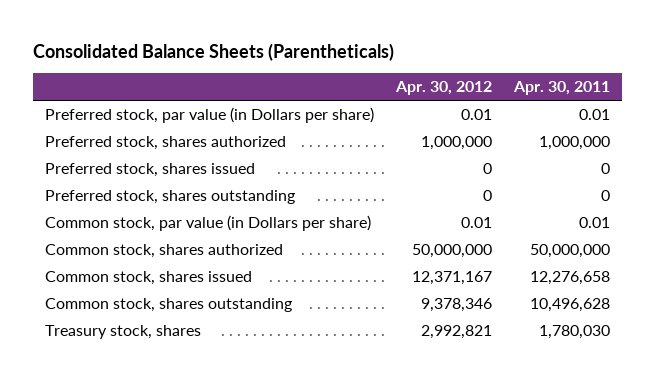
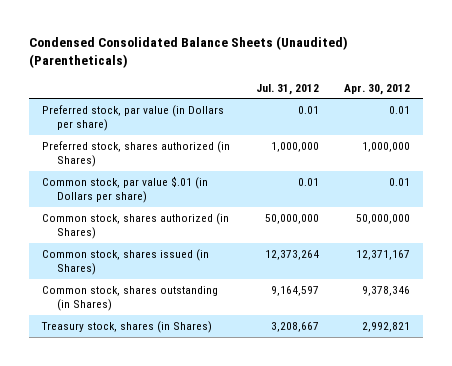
- Consolidated Balance Sheets (Parentheticals)
+ Condensed Consolidated Balance Sheets (Unaudited) (Parentheticals)
- | Apr. 30, 2012 | Apr. 30, 2011
+ | Jul. 31, 2012 | Apr. 30, 2012
- Preferred stock, shares authorized | 1,000,000 | 1,000,000
- Preferred stock, shares issued | 0 | 0
- Preferred stock, shares outstanding | 0 | 0
- Common stock, par value (in Dollars per share) | 0.01 | 0.01
- Common stock, shares authorized | 50,000,000 | 50,000,000
- Common stock, shares issued | 12,371,167 | 12,276,658
- Common stock, shares outstanding | 9,378,346 | 10,496,628
- Treasury stock, shares | 2,992,821 | 1,780,030
+ Preferred stock, shares authorized (in Shares) | 1,000,000 | 1,000,000
+ Common stock, par value $.01 (in Dollars per share) | 0.01 | 0.01
+ Common stock, shares authorized (in Shares) | 50,000,000 | 50,000,000
+ Common stock, shares issued (in Shares) | 12,373,264 | 12,371,167
+ Common stock, shares outstanding (in Shares) | 9,164,597 | 9,378,346
+ Treasury stock, shares (in Shares) | 3,208,667 | 2,992,821

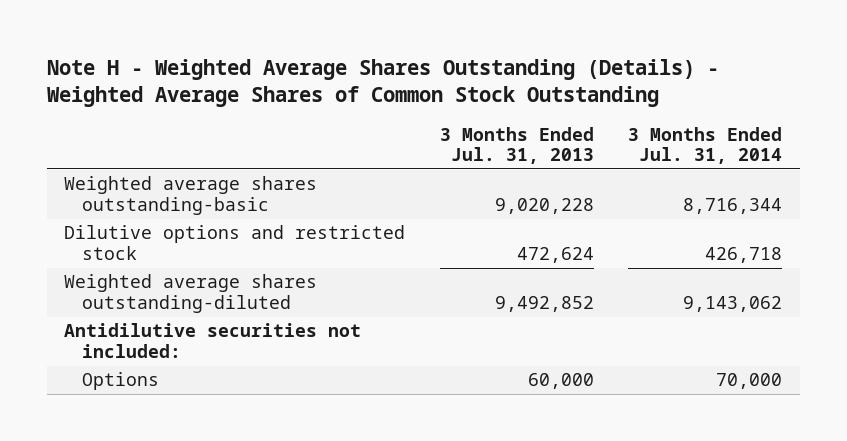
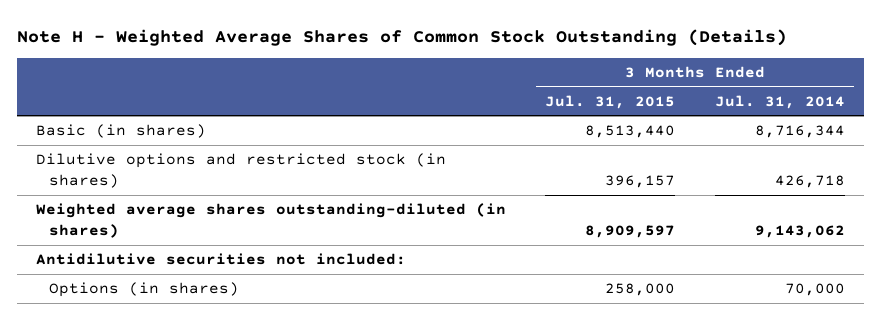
- Note H - Weighted Average Shares Outstanding (Details) - Weighted Average Shares of Common Stock Outstanding
+ Note H - Weighted Average Shares of Common Stock Outstanding (Details)
- | 3 Months Ended Jul. 31, 2013 | 3 Months Ended Jul. 31, 2014
+ | 3 Months Ended Jul. 31, 2015 | 3 Months Ended Jul. 31, 2014
- Weighted average shares outstanding-basic | 9,020,228 | 8,716,344
- Dilutive options and restricted stock | 472,624 | 426,718
- Weighted average shares outstanding-diluted | 9,492,852 | 9,143,062
+ Basic (in shares) | 8,513,440 | 8,716,344
+ Dilutive options and restricted stock (in shares) | 396,157 | 426,718
+ Weighted average shares outstanding-diluted (in shares) | 8,909,597 | 9,143,062
- Options | 60,000 | 70,000
+ Options (in shares) | 258,000 | 70,000

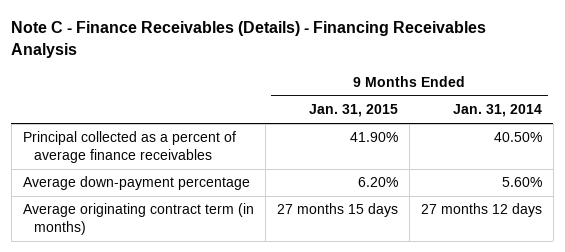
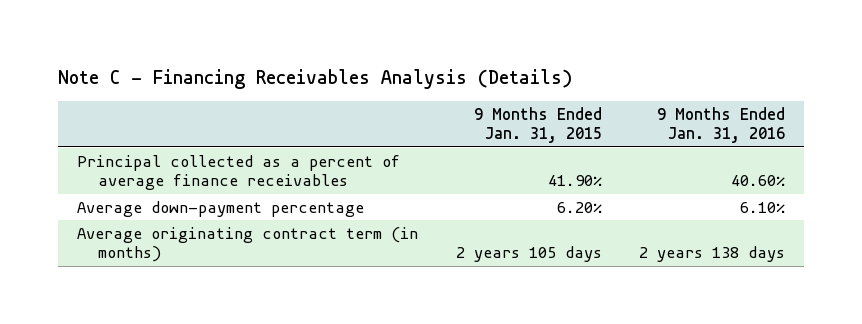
- Note C - Finance Receivables (Details) - Financing Receivables Analysis
+ Note C - Financing Receivables Analysis (Details)
- | 9 Months Ended Jan. 31, 2015 | 9 Months Ended Jan. 31, 2014
+ | 9 Months Ended Jan. 31, 2015 | 9 Months Ended Jan. 31, 2016
- Average originating contract term (in months) | 27 months 15 days | 27 months 12 days
+ Average originating contract term (in months) | 2 years 105 days | 2 years 138 days

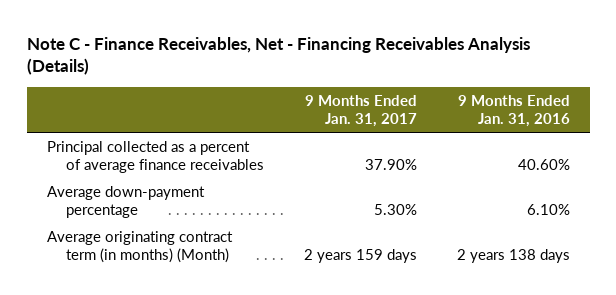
- Note C - Financing Receivables Analysis (Details)
+ Note C - Finance Receivables, Net - Financing Receivables Analysis (Details)
- | 9 Months Ended Jan. 31, 2015 | 9 Months Ended Jan. 31, 2016
+ | 9 Months Ended Jan. 31, 2017 | 9 Months Ended Jan. 31, 2016
- Average originating contract term (in months) | 2 years 105 days | 2 years 138 days
+ Average originating contract term (in months) (Month) | 2 years 159 days | 2 years 138 days

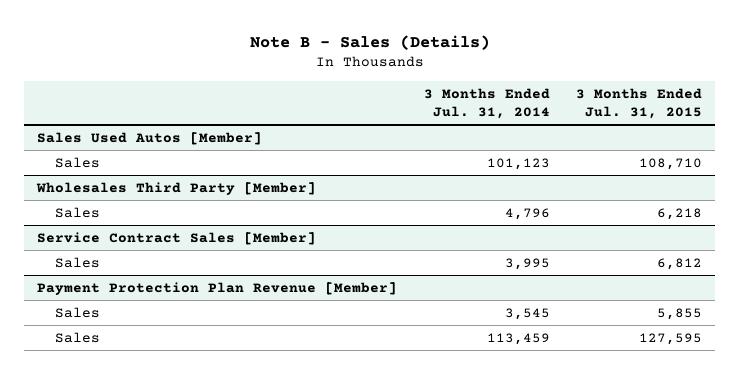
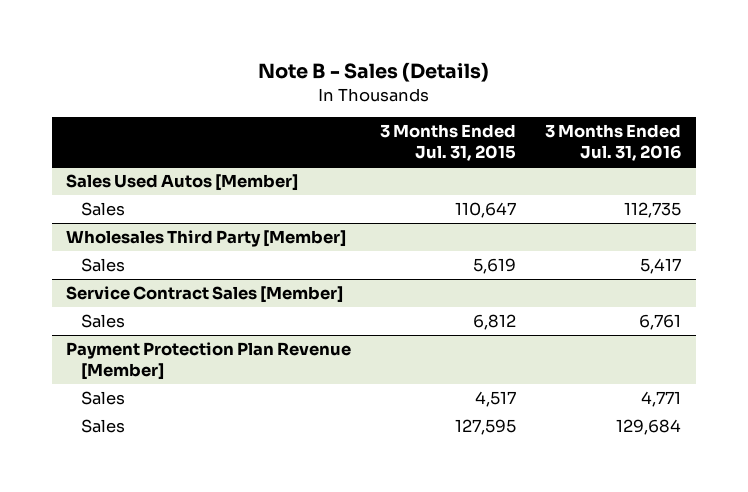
- | 3 Months Ended Jul. 31, 2014 | 3 Months Ended Jul. 31, 2015
+ | 3 Months Ended Jul. 31, 2015 | 3 Months Ended Jul. 31, 2016
@ Sales Used Autos [Member]
- Sales | 101,123 | 108,710
+ Sales | 110,647 | 112,735
@ Wholesales Third Party [Member]
- Sales | 4,796 | 6,218
+ Sales | 5,619 | 5,417
@ Payment Protection Plan Revenue [Member]
- Sales | 3,545 | 5,855
+ Sales | 4,517 | 4,771

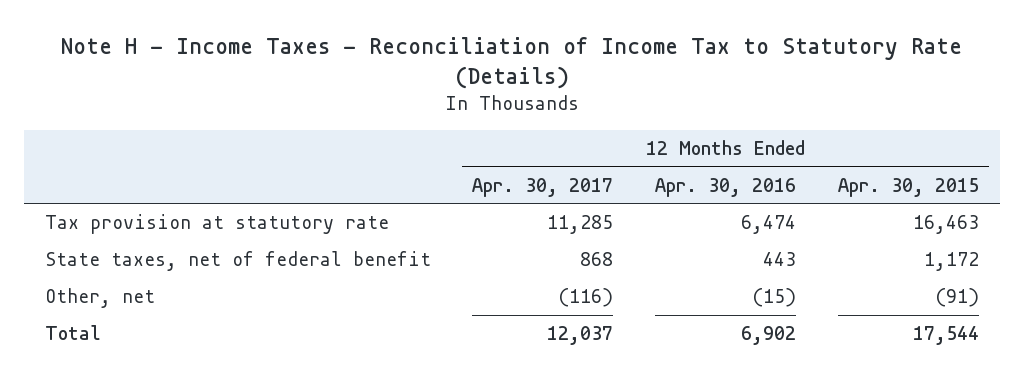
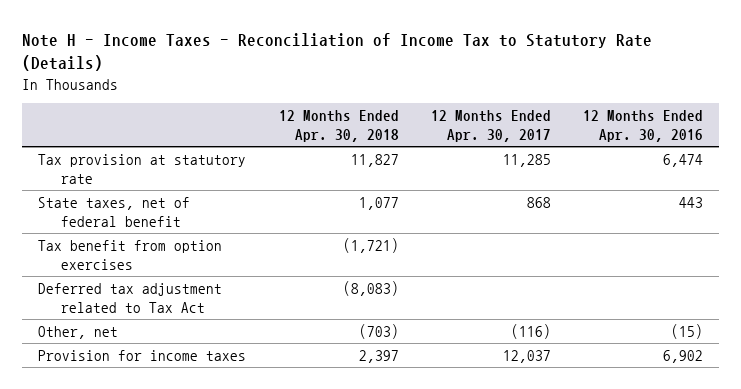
- | 12 Months Ended Apr. 30, 2017 | 12 Months Ended Apr. 30, 2016 | 12 Months Ended Apr. 30, 2015
+ | 12 Months Ended Apr. 30, 2018 | 12 Months Ended Apr. 30, 2017 | 12 Months Ended Apr. 30, 2016
+ Tax benefit from option exercises | (1,721) | |
+ Deferred tax adjustment related to Tax Act | (8,083) | |
- Total | 12,037 | 6,902 | 17,544
+ Provision for income taxes | 2,397 | 12,037 | 6,902

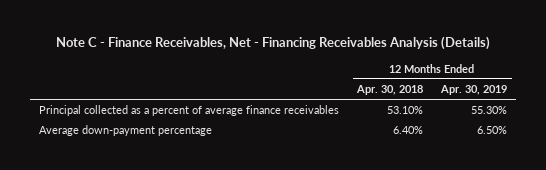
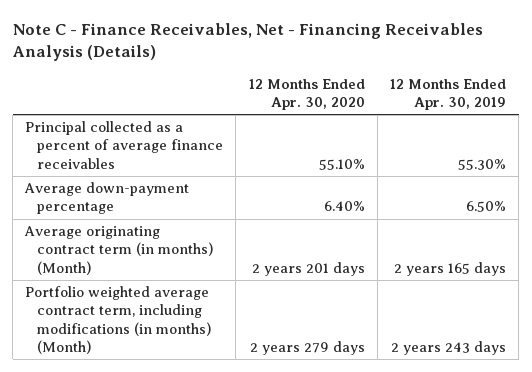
- | 12 Months Ended Apr. 30, 2018 | 12 Months Ended Apr. 30, 2019
+ | 12 Months Ended Apr. 30, 2020 | 12 Months Ended Apr. 30, 2019
+ Average originating contract term (in months) (Month) | 2 years 201 days | 2 years 165 days
+ Portfolio weighted average contract term, including modifications (in months) (Month) | 2 years 279 days | 2 years 243 days

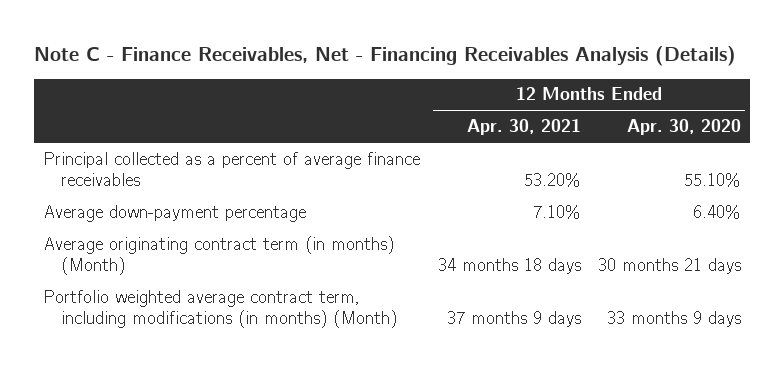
- | 12 Months Ended Apr. 30, 2020 | 12 Months Ended Apr. 30, 2019
+ | 12 Months Ended Apr. 30, 2021 | 12 Months Ended Apr. 30, 2020
- Average originating contract term (in months) (Month) | 2 years 201 days | 2 years 165 days
- Portfolio weighted average contract term, including modifications (in months) (Month) | 2 years 279 days | 2 years 243 days
+ Average originating contract term (in months) (Month) | 34 months 18 days | 30 months 21 days
+ Portfolio weighted average contract term, including modifications (in months) (Month) | 37 months 9 days | 33 months 9 days

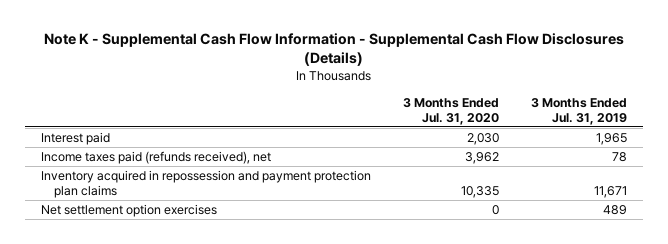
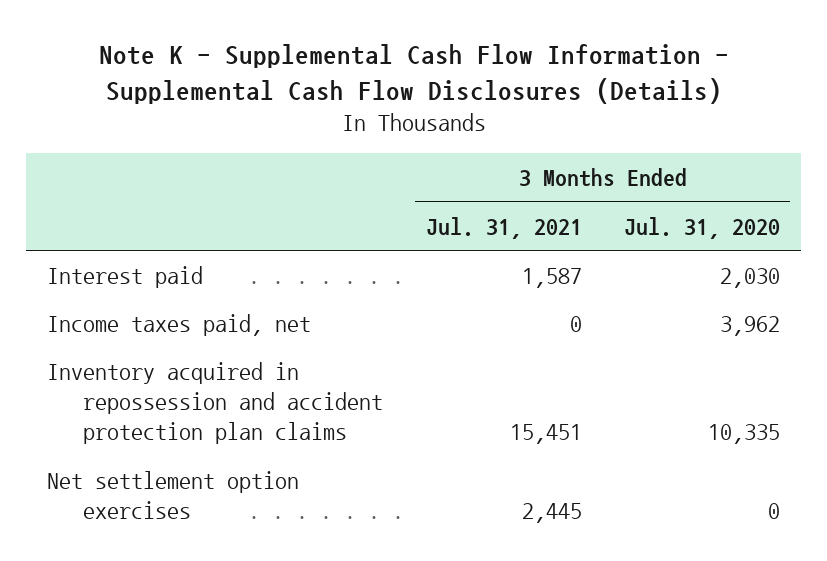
- | 3 Months Ended Jul. 31, 2020 | 3 Months Ended Jul. 31, 2019
+ | 3 Months Ended Jul. 31, 2021 | 3 Months Ended Jul. 31, 2020
- Income taxes paid (refunds received), net | 3,962 | 78
- Inventory acquired in repossession and payment protection plan claims | 10,335 | 11,671
+ Income taxes paid, net | 0 | 3,962
+ Inventory acquired in repossession and accident protection plan claims | 15,451 | 10,335

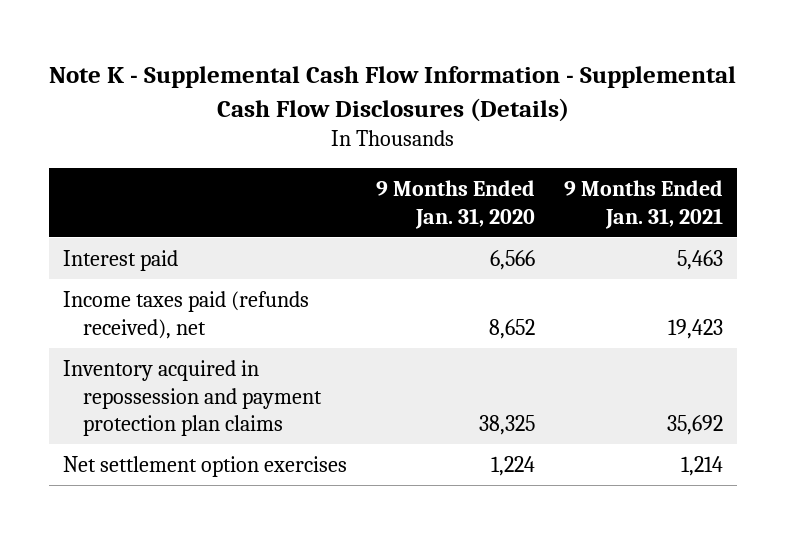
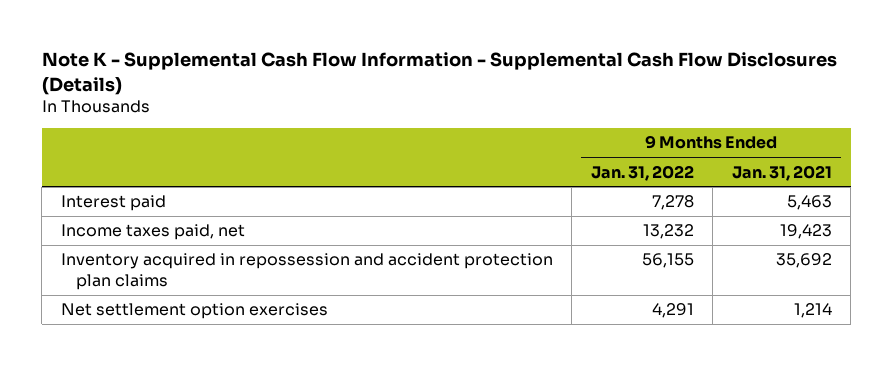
- | 9 Months Ended Jan. 31, 2020 | 9 Months Ended Jan. 31, 2021
+ | 9 Months Ended Jan. 31, 2022 | 9 Months Ended Jan. 31, 2021
- Income taxes paid (refunds received), net | 8,652 | 19,423
- Inventory acquired in repossession and payment protection plan claims | 38,325 | 35,692
+ Income taxes paid, net | 13,232 | 19,423
+ Inventory acquired in repossession and accident protection plan claims | 56,155 | 35,692

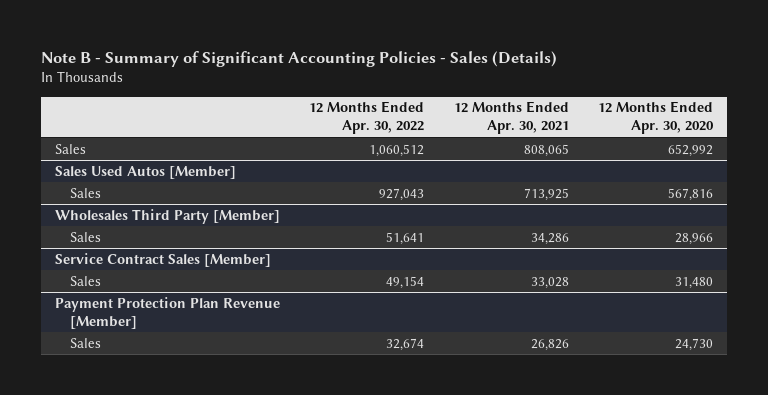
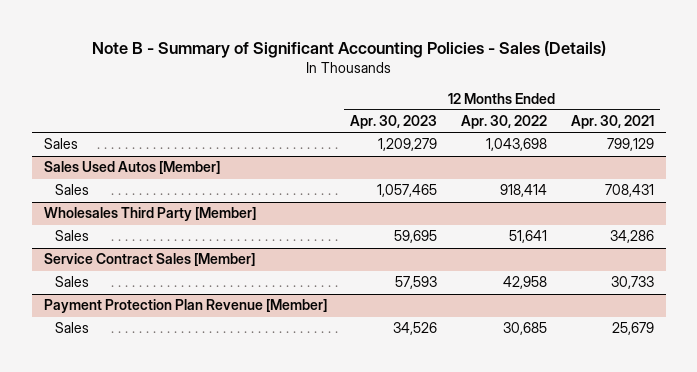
- | 12 Months Ended Apr. 30, 2022 | 12 Months Ended Apr. 30, 2021 | 12 Months Ended Apr. 30, 2020
+ | 12 Months Ended Apr. 30, 2023 | 12 Months Ended Apr. 30, 2022 | 12 Months Ended Apr. 30, 2021
- Sales | 1,060,512 | 808,065 | 652,992
+ Sales | 1,209,279 | 1,043,698 | 799,129
@ Sales Used Autos [Member]
- Sales | 927,043 | 713,925 | 567,816
+ Sales | 1,057,465 | 918,414 | 708,431
@ Service Contract Sales [Member]
- Sales | 49,154 | 33,028 | 31,480
+ Sales | 57,593 | 42,958 | 30,733
@ Payment Protection Plan Revenue [Member]
- Sales | 32,674 | 26,826 | 24,730
+ Sales | 34,526 | 30,685 | 25,679

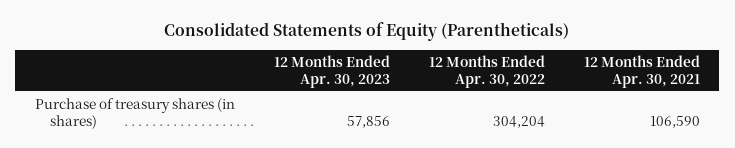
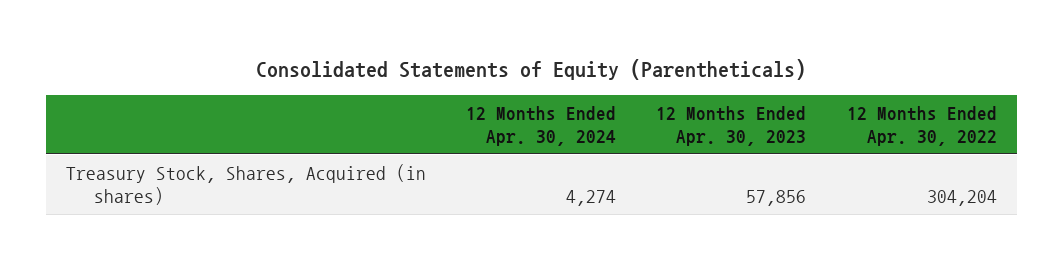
- | 12 Months Ended Apr. 30, 2023 | 12 Months Ended Apr. 30, 2022 | 12 Months Ended Apr. 30, 2021
+ | 12 Months Ended Apr. 30, 2024 | 12 Months Ended Apr. 30, 2023 | 12 Months Ended Apr. 30, 2022
- Purchase of treasury shares (in shares) | 57,856 | 304,204 | 106,590
+ Treasury Stock, Shares, Acquired (in shares) | 4,274 | 57,856 | 304,204

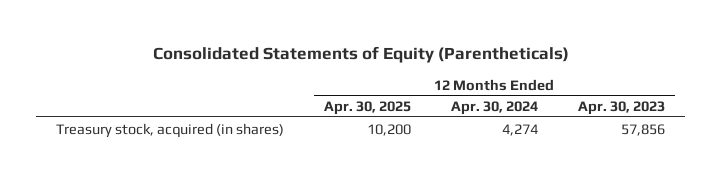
- | 12 Months Ended Apr. 30, 2024 | 12 Months Ended Apr. 30, 2023 | 12 Months Ended Apr. 30, 2022
+ | 12 Months Ended Apr. 30, 2025 | 12 Months Ended Apr. 30, 2024 | 12 Months Ended Apr. 30, 2023
- Treasury Stock, Shares, Acquired (in shares) | 4,274 | 57,856 | 304,204
+ Treasury stock, acquired (in shares) | 10,200 | 4,274 | 57,856

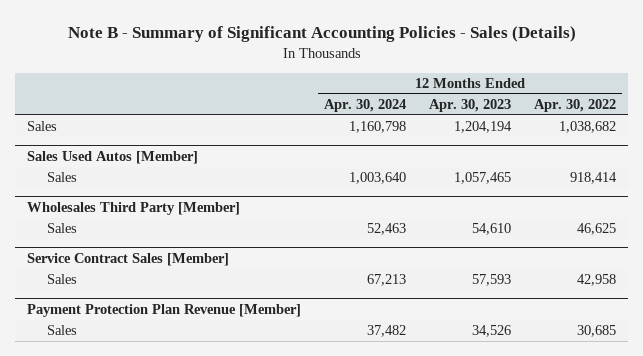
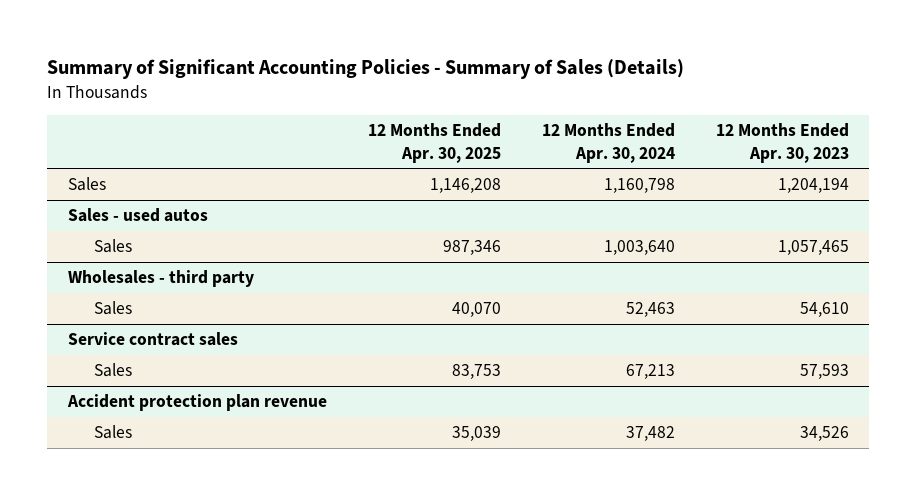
- Note B - Summary of Significant Accounting Policies - Sales (Details)
+ Summary of Significant Accounting Policies - Summary of Sales (Details)
- | 12 Months Ended Apr. 30, 2024 | 12 Months Ended Apr. 30, 2023 | 12 Months Ended Apr. 30, 2022
+ | 12 Months Ended Apr. 30, 2025 | 12 Months Ended Apr. 30, 2024 | 12 Months Ended Apr. 30, 2023
- Sales Used Autos [Member]
+ Sales - used autos
- Wholesales Third Party [Member]
+ Wholesales - third party
- Service Contract Sales [Member]
+ Service contract sales
- Payment Protection Plan Revenue [Member]
+ Accident protection plan revenue

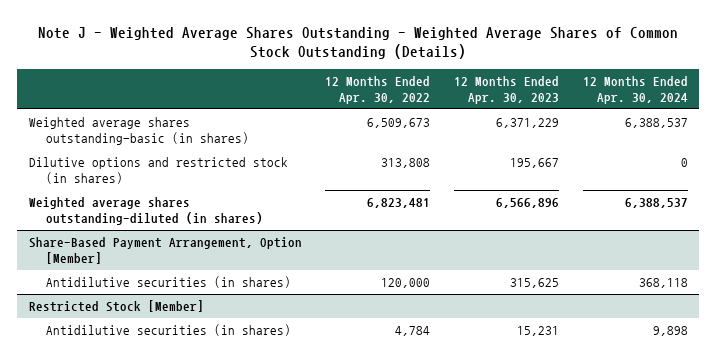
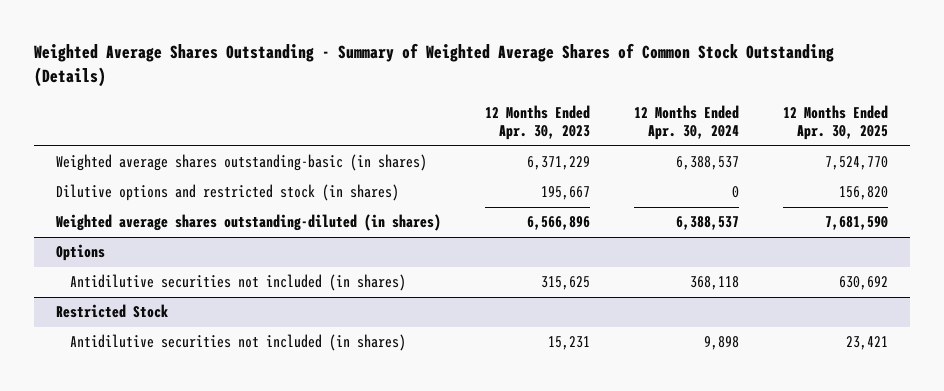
- Note J - Weighted Average Shares Outstanding - Weighted Average Shares of Common Stock Outstanding (Details)
+ Weighted Average Shares Outstanding - Summary of Weighted Average Shares of Common Stock Outstanding (Details)
- | 12 Months Ended Apr. 30, 2022 | 12 Months Ended Apr. 30, 2023 | 12 Months Ended Apr. 30, 2024
+ | 12 Months Ended Apr. 30, 2023 | 12 Months Ended Apr. 30, 2024 | 12 Months Ended Apr. 30, 2025
- Share-Based Payment Arrangement, Option [Member]
- Antidilutive securities (in shares) | 120,000 | 315,625 | 368,118
- Restricted Stock [Member]
- Antidilutive securities (in shares) | 4,784 | 15,231 | 9,898
+ Options
+ Antidilutive securities not included (in shares) | 315,625 | 368,118 | 630,692
+ Restricted Stock
+ Antidilutive securities not included (in shares) | 15,231 | 9,898 | 23,421

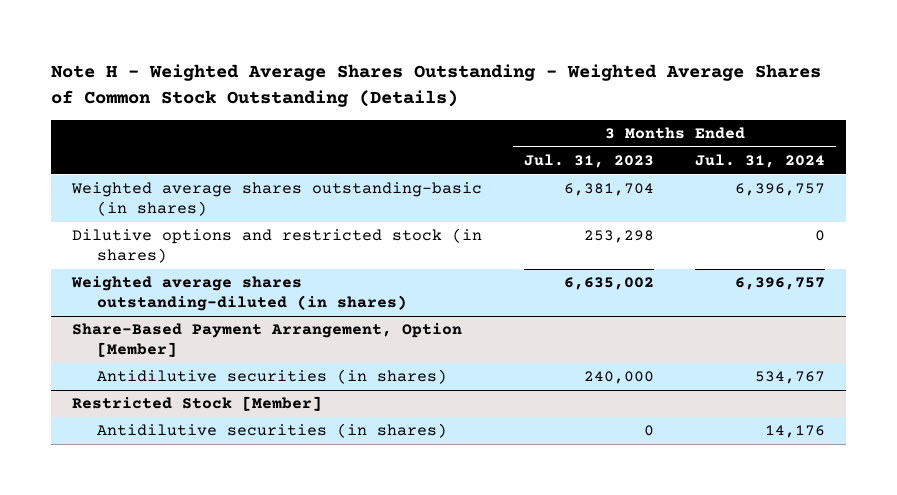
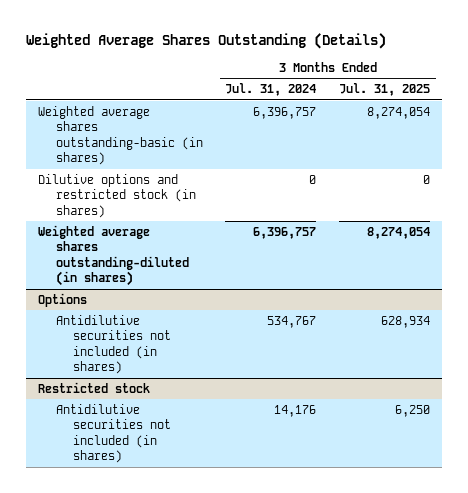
- Note H - Weighted Average Shares Outstanding - Weighted Average Shares of Common Stock Outstanding (Details)
+ Weighted Average Shares Outstanding (Details)
- | 3 Months Ended Jul. 31, 2023 | 3 Months Ended Jul. 31, 2024
+ | 3 Months Ended Jul. 31, 2024 | 3 Months Ended Jul. 31, 2025
- Share-Based Payment Arrangement, Option [Member]
- Antidilutive securities (in shares) | 240,000 | 534,767
- Restricted Stock [Member]
- Antidilutive securities (in shares) | 0 | 14,176
+ Options
+ Antidilutive securities not included (in shares) | 534,767 | 628,934
+ Restricted stock
+ Antidilutive securities not included (in shares) | 14,176 | 6,250

